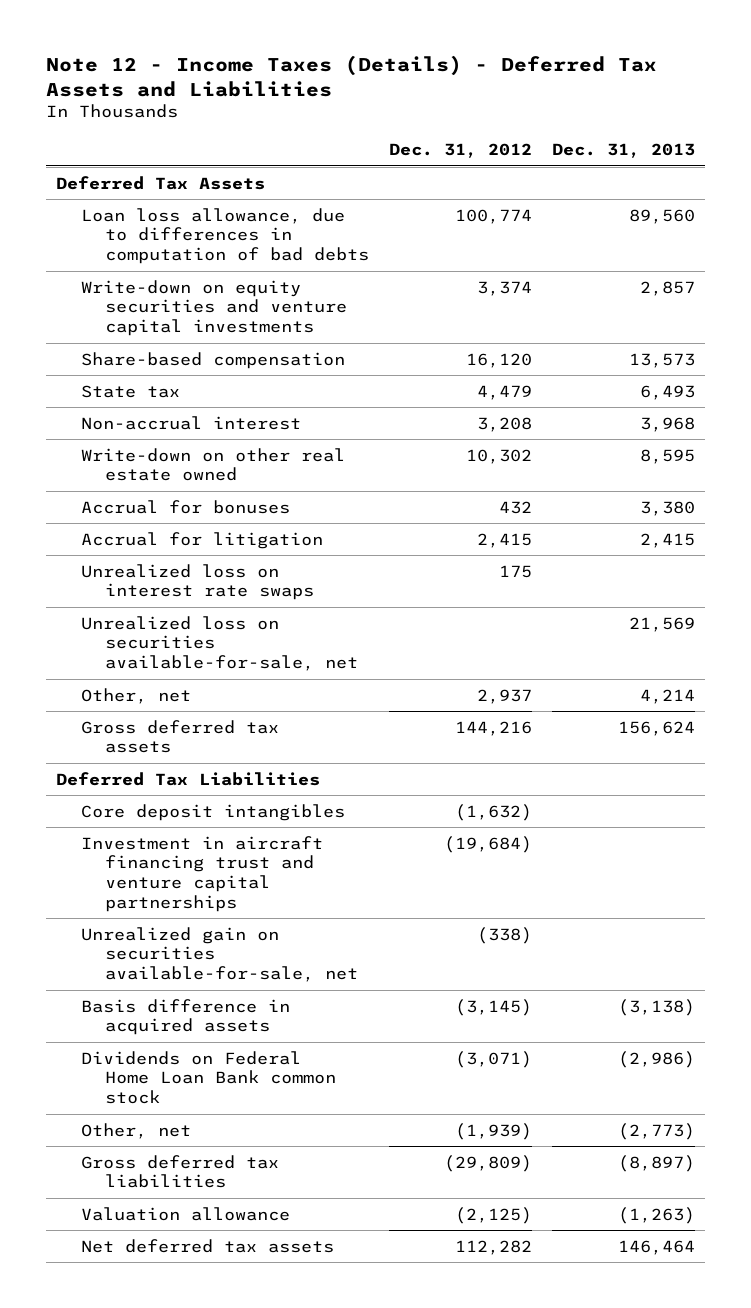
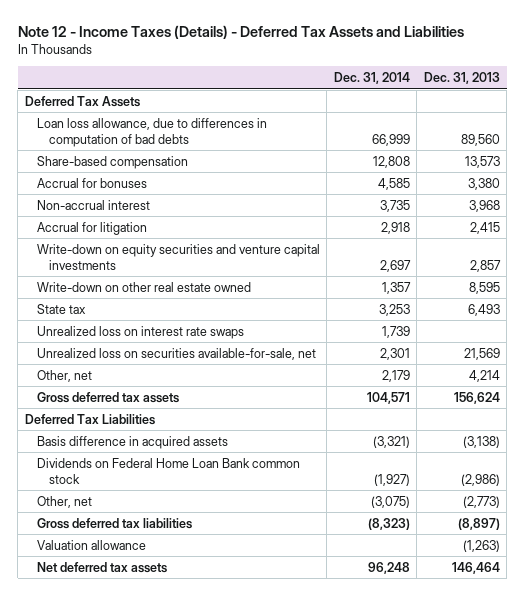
- | Dec. 31, 2012 | Dec. 31, 2013
+ | Dec. 31, 2014 | Dec. 31, 2013
moved down: Non-accrual interest | 3,735 | 3,968
moved down: Write-down on equity securities and venture capital investments | 2,697 | 2,857
moved down: Write-down on other real estate owned | 1,357 | 8,595
moved down: State tax | 3,253 | 6,493
- Core deposit intangibles | (1,632) |
- Investment in aircraft financing trust and venture capital partnerships | (19,684) |
- Unrealized gain on securities available-for-sale, net | (338) |

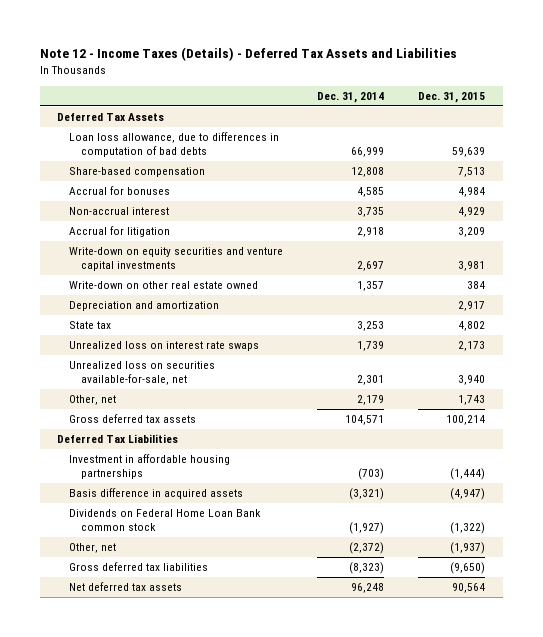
- | Dec. 31, 2014 | Dec. 31, 2013
+ | Dec. 31, 2014 | Dec. 31, 2015
+ Depreciation and amortization | | 2,917
+ Investment in affordable housing partnerships | (703) | (1,444)
- Other, net | (3,075) | (2,773)
+ Other, net | (2,372) | (1,937)
- Valuation allowance | | (1,263)

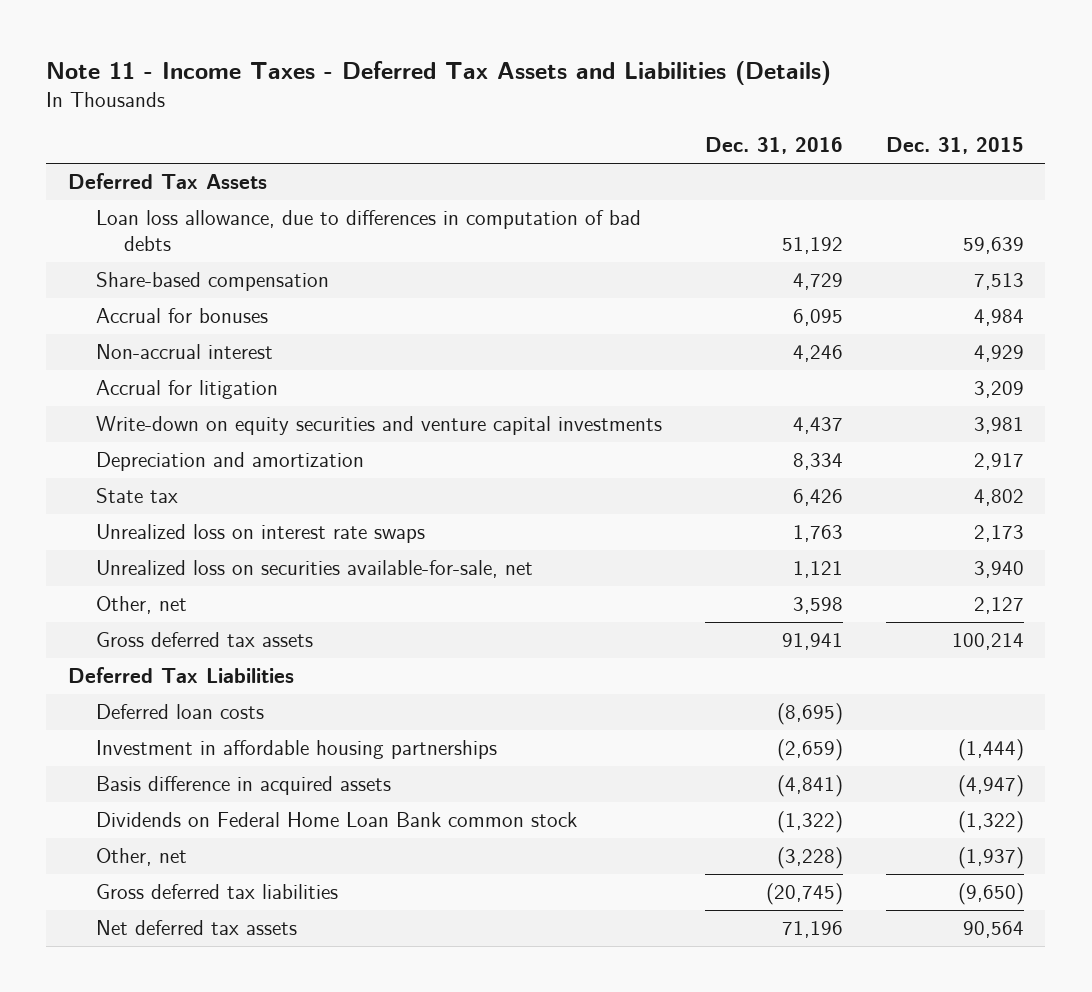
- Note 12 - Income Taxes (Details) - Deferred Tax Assets and Liabilities
+ Note 11 - Income Taxes - Deferred Tax Assets and Liabilities (Details)
- | Dec. 31, 2014 | Dec. 31, 2015
+ | Dec. 31, 2016 | Dec. 31, 2015
- Write-down on other real estate owned | 1,357 | 384
- Other, net | 2,179 | 1,743
+ Other, net | 3,598 | 2,127
+ Deferred loan costs | (8,695) |

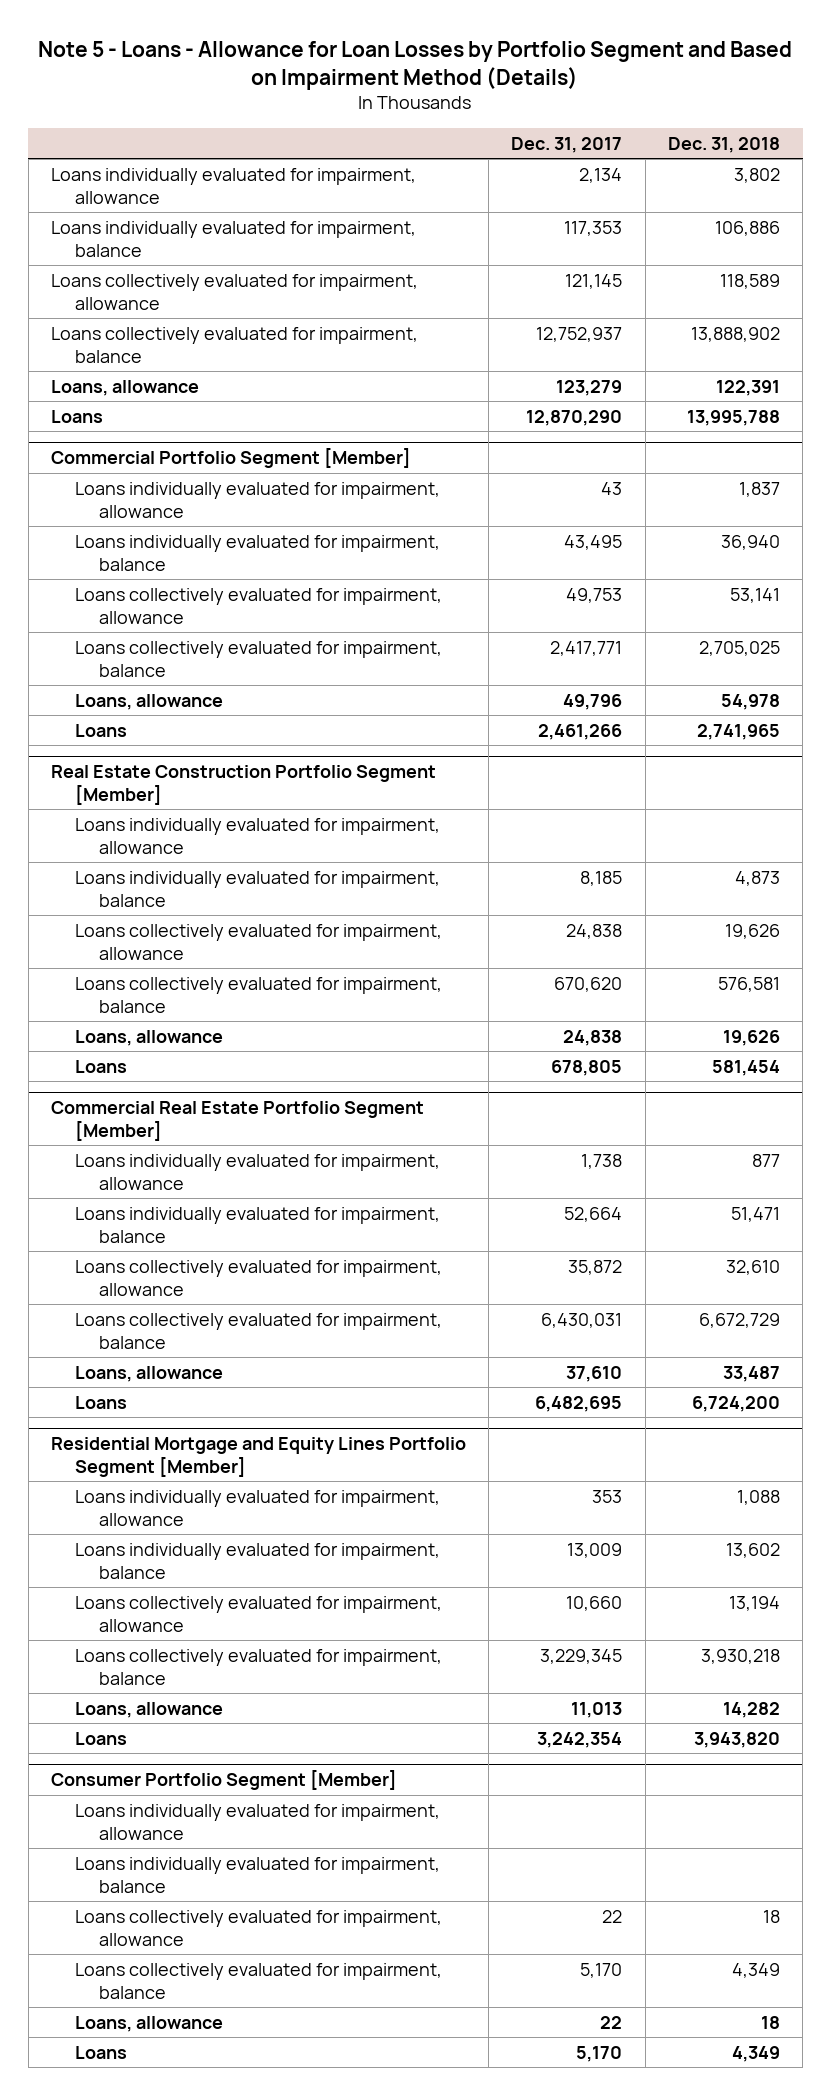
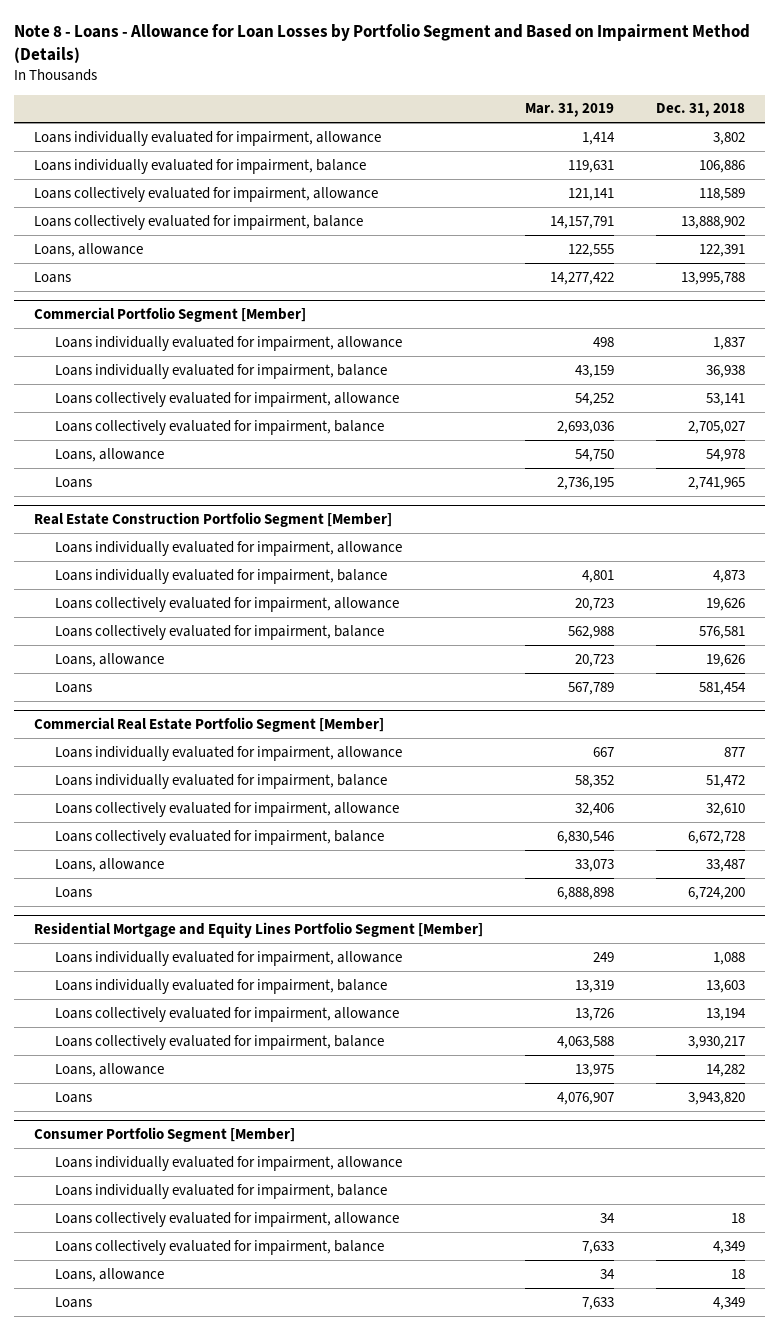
- Note 5 - Loans - Allowance for Loan Losses by Portfolio Segment and Based on Impairment Method (Details)
+ Note 8 - Loans - Allowance for Loan Losses by Portfolio Segment and Based on Impairment Method (Details)
- | Dec. 31, 2017 | Dec. 31, 2018
+ | Mar. 31, 2019 | Dec. 31, 2018
@ Commercial Portfolio Segment [Member]
- Loans individually evaluated for impairment, balance | 43,495 | 36,940
+ Loans individually evaluated for impairment, balance | 43,159 | 36,938
- Loans collectively evaluated for impairment, balance | 2,417,771 | 2,705,025
+ Loans collectively evaluated for impairment, balance | 2,693,036 | 2,705,027
@ Commercial Real Estate Portfolio Segment [Member]
- Loans individually evaluated for impairment, balance | 52,664 | 51,471
+ Loans individually evaluated for impairment, balance | 58,352 | 51,472
- Loans collectively evaluated for impairment, balance | 6,430,031 | 6,672,729
+ Loans collectively evaluated for impairment, balance | 6,830,546 | 6,672,728
@ Residential Mortgage and Equity Lines Portfolio Segment [Member]
- Loans individually evaluated for impairment, balance | 13,009 | 13,602
+ Loans individually evaluated for impairment, balance | 13,319 | 13,603
- Loans collectively evaluated for impairment, balance | 3,229,345 | 3,930,218
+ Loans collectively evaluated for impairment, balance | 4,063,588 | 3,930,217

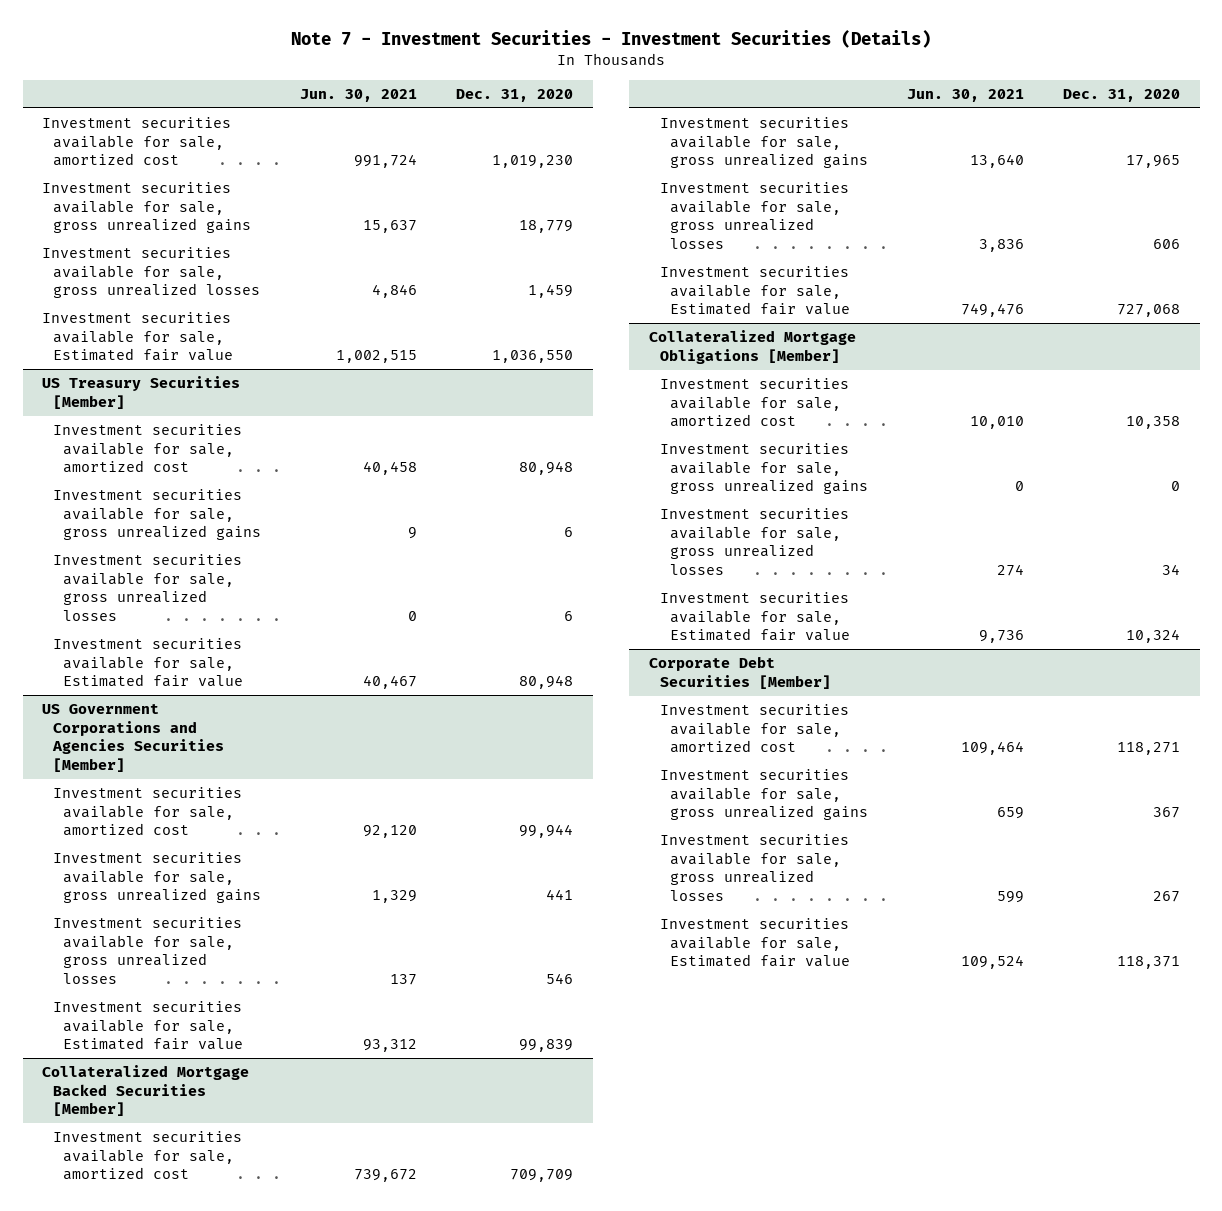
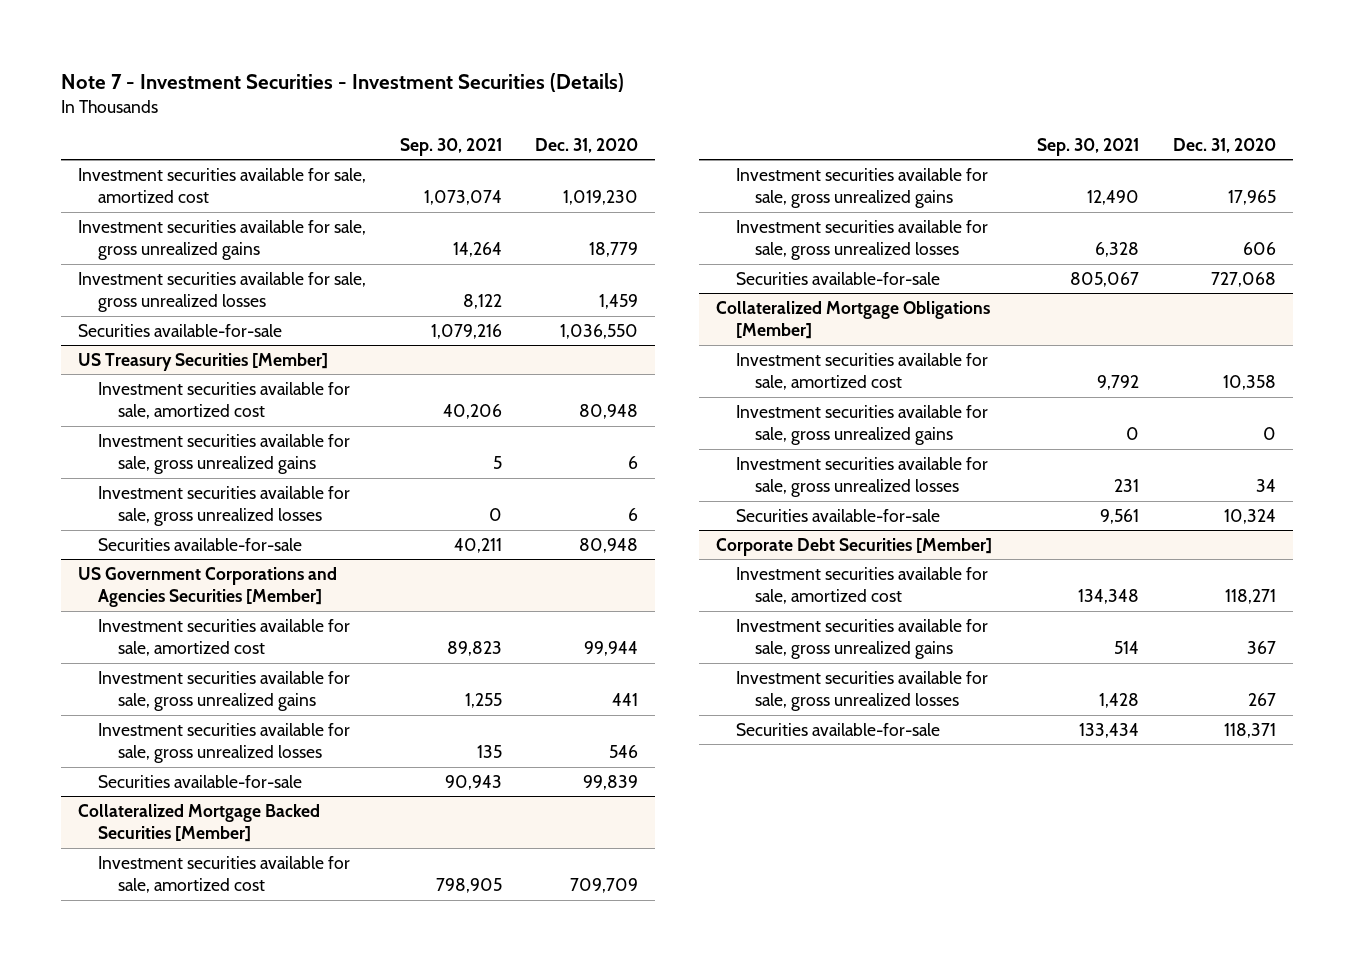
- | Jun. 30, 2021 | Dec. 31, 2020
+ | Sep. 30, 2021 | Dec. 31, 2020
- Investment securities available for sale, Estimated fair value | 1,002,515 | 1,036,550
+ Securities available-for-sale | 1,079,216 | 1,036,550
@ US Treasury Securities [Member]
- Investment securities available for sale, Estimated fair value | 40,467 | 80,948
+ Securities available-for-sale | 40,211 | 80,948
@ US Government Corporations and Agencies Securities [Member]
- Investment securities available for sale, Estimated fair value | 93,312 | 99,839
+ Securities available-for-sale | 90,943 | 99,839
@ Collateralized Mortgage Backed Securities [Member]
- Investment securities available for sale, Estimated fair value | 749,476 | 727,068
+ Securities available-for-sale | 805,067 | 727,068
@ Collateralized Mortgage Obligations [Member]
- Investment securities available for sale, Estimated fair value | 9,736 | 10,324
+ Securities available-for-sale | 9,561 | 10,324
@ Corporate Debt Securities [Member]
- Investment securities available for sale, Estimated fair value | 109,524 | 118,371
+ Securities available-for-sale | 133,434 | 118,371

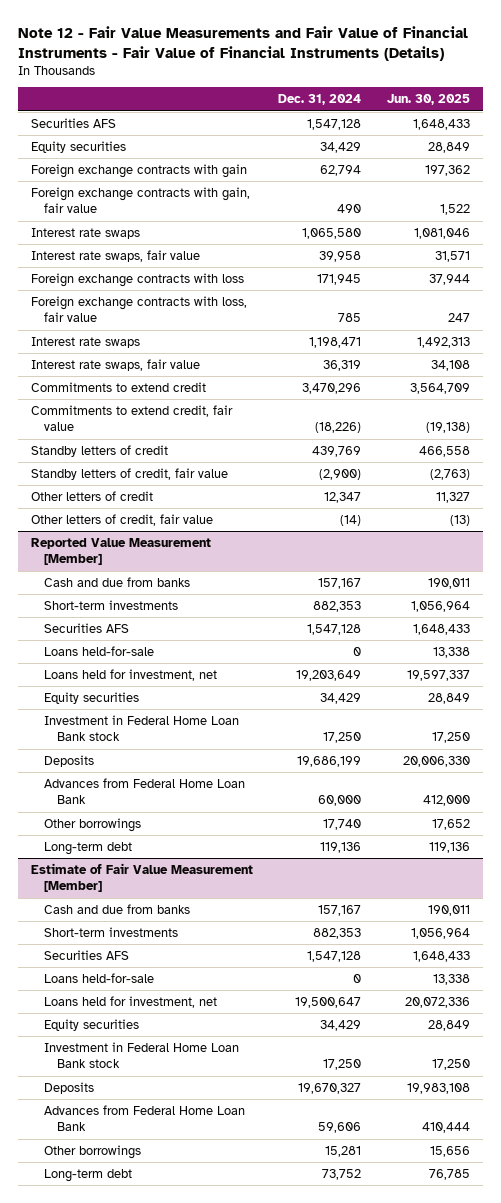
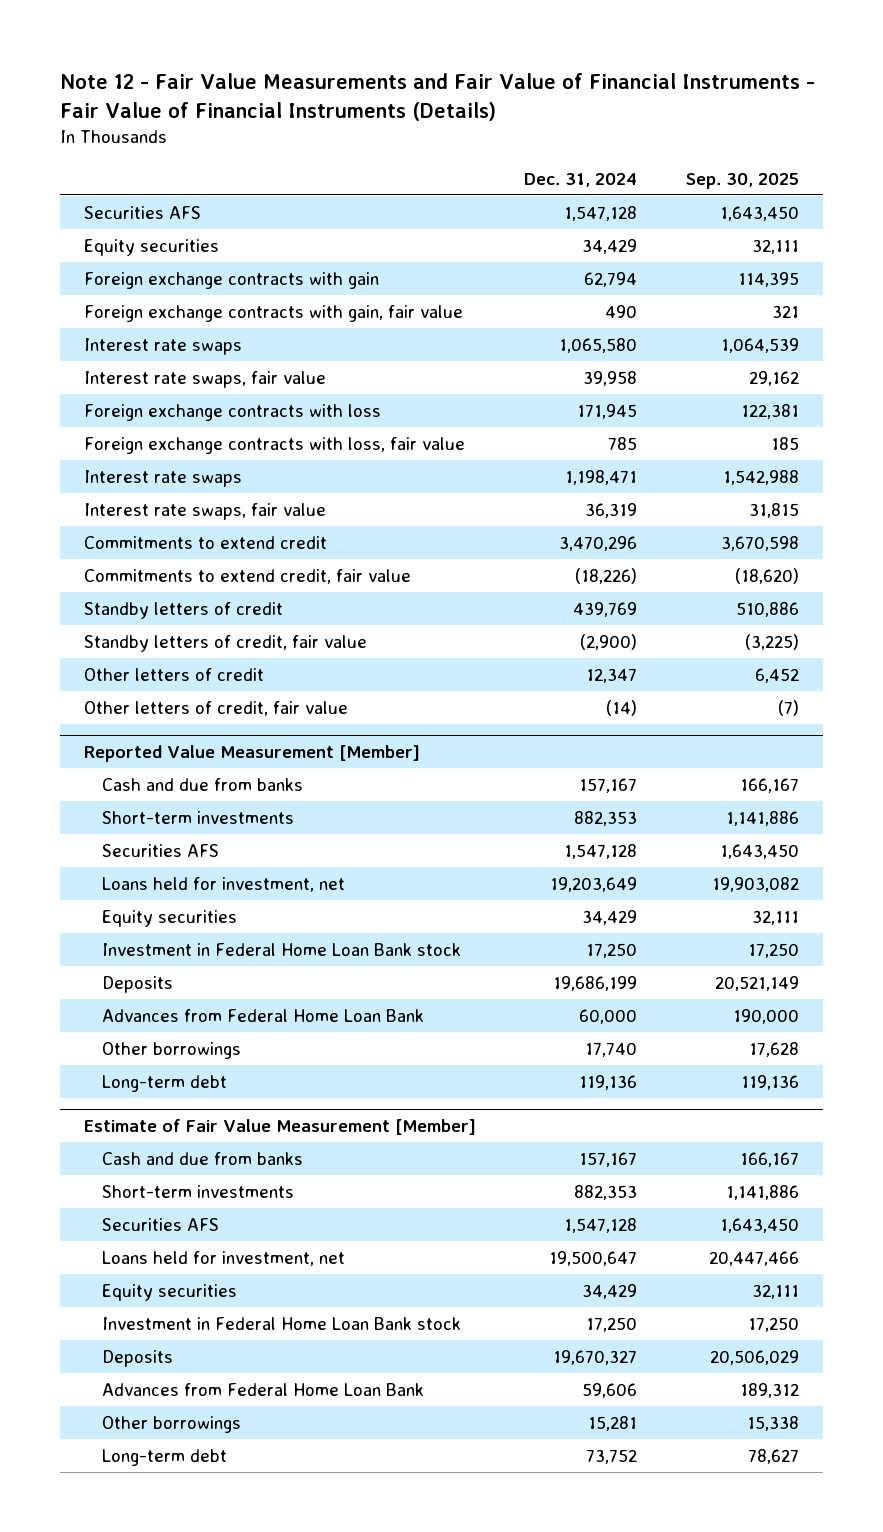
- | Dec. 31, 2024 | Jun. 30, 2025
+ | Dec. 31, 2024 | Sep. 30, 2025
@ Reported Value Measurement [Member]
- Loans held-for-sale | 0 | 13,338
@ Estimate of Fair Value Measurement [Member]
- Loans held-for-sale | 0 | 13,338

